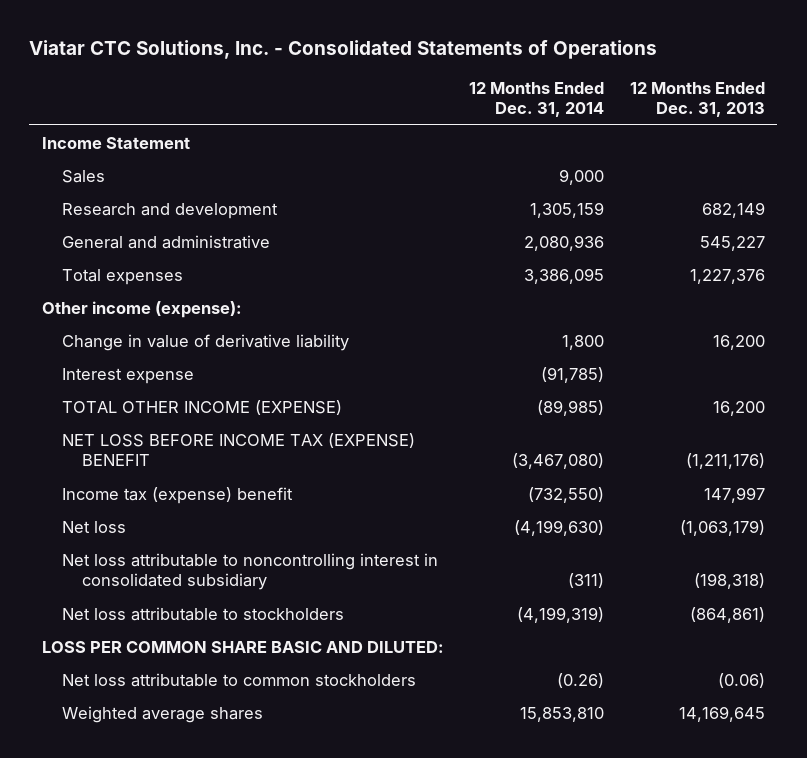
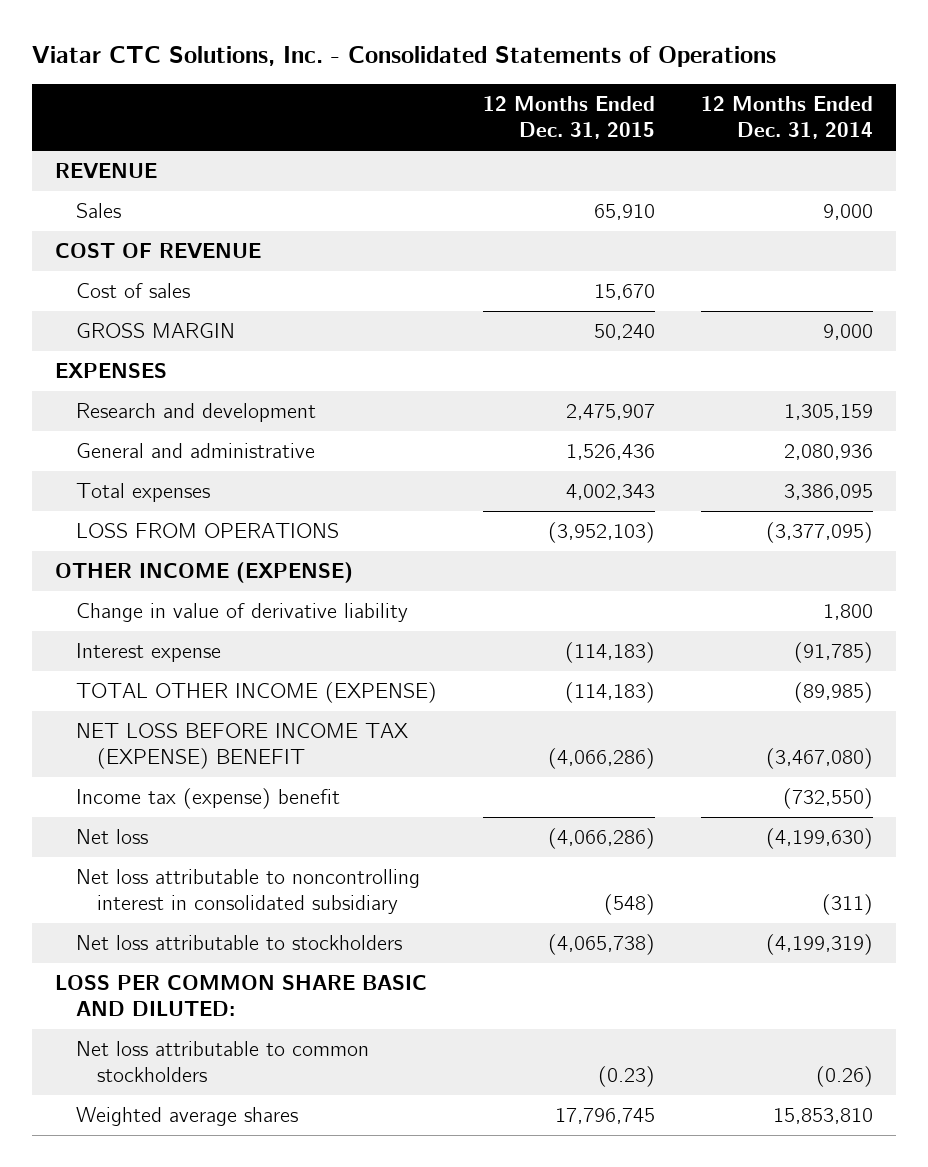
- | 12 Months Ended Dec. 31, 2014 | 12 Months Ended Dec. 31, 2013
+ | 12 Months Ended Dec. 31, 2015 | 12 Months Ended Dec. 31, 2014
- Income Statement
+ REVENUE
+ COST OF REVENUE
+ Cost of sales | 15,670 |
+ GROSS MARGIN | 50,240 | 9,000
+ EXPENSES
- Other income (expense):
+ LOSS FROM OPERATIONS | (3,952,103) | (3,377,095)
+ OTHER INCOME (EXPENSE)

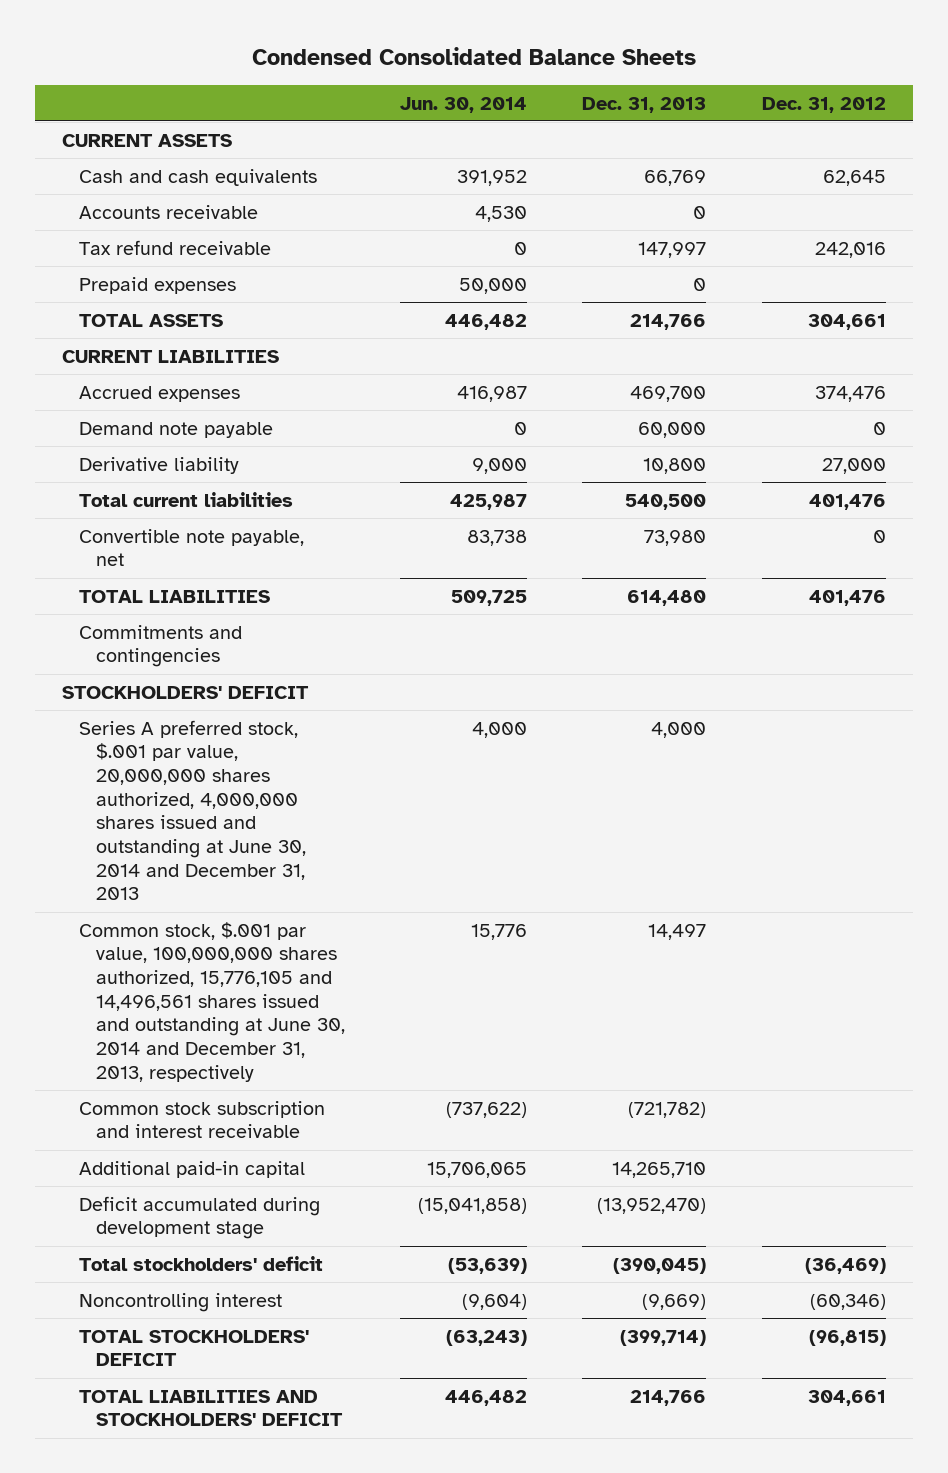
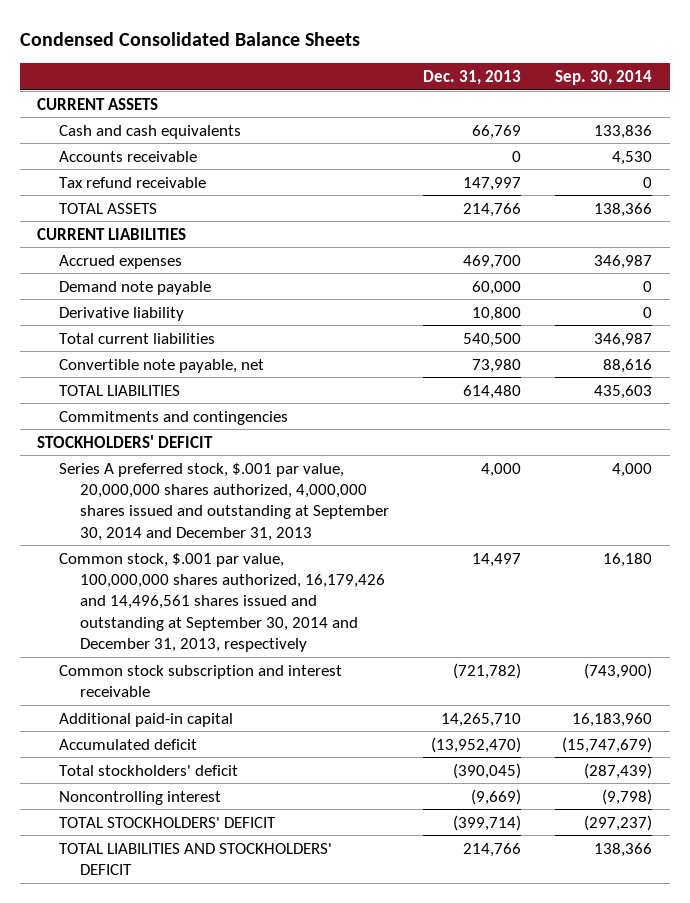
- | Jun. 30, 2014 | Dec. 31, 2013 | Dec. 31, 2012
+ | Dec. 31, 2013 | Sep. 30, 2014
- Prepaid expenses | 50,000 | 0 |
- Series A preferred stock, $.001 par value, 20,000,000 shares authorized, 4,000,000 shares issued and outstanding at June 30, 2014 and December 31, 2013 | 4,000 | 4,000 |
- Common stock, $.001 par value, 100,000,000 shares authorized, 15,776,105 and 14,496,561 shares issued and outstanding at June 30, 2014 and December 31, 2013, respectively | 15,776 | 14,497 |
+ Series A preferred stock, $.001 par value, 20,000,000 shares authorized, 4,000,000 shares issued and outstanding at September 30, 2014 and December 31, 2013 | 4,000 | 4,000
+ Common stock, $.001 par value, 100,000,000 shares authorized, 16,179,426 and 14,496,561 shares issued and outstanding at September 30, 2014 and December 31, 2013, respectively | 14,497 | 16,180
- Deficit accumulated during development stage | (15,041,858) | (13,952,470) |
+ Accumulated deficit | (13,952,470) | (15,747,679)

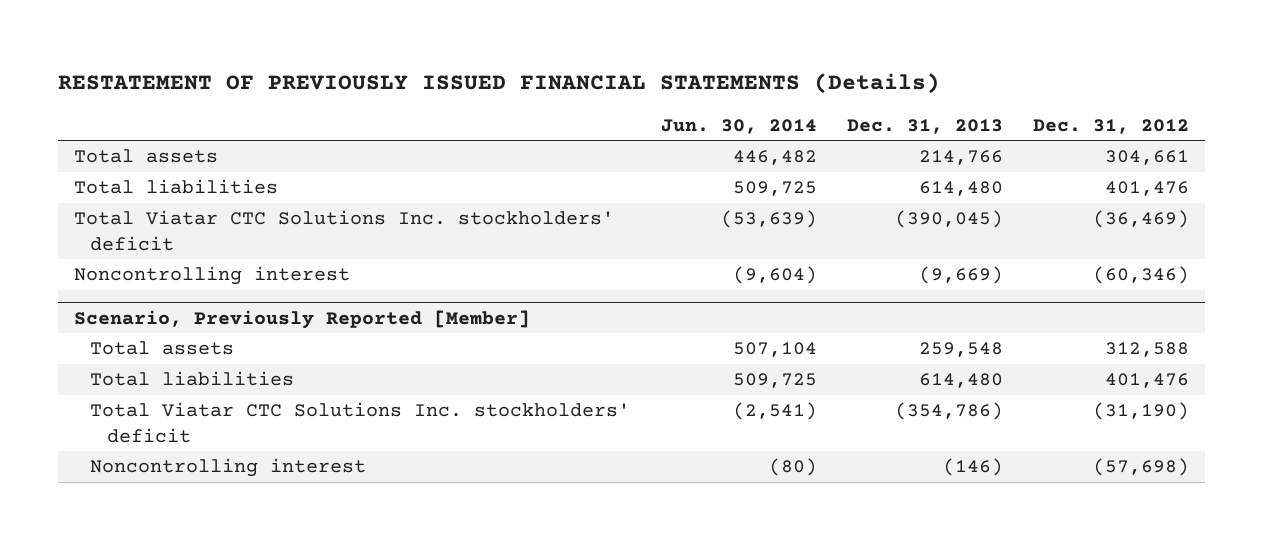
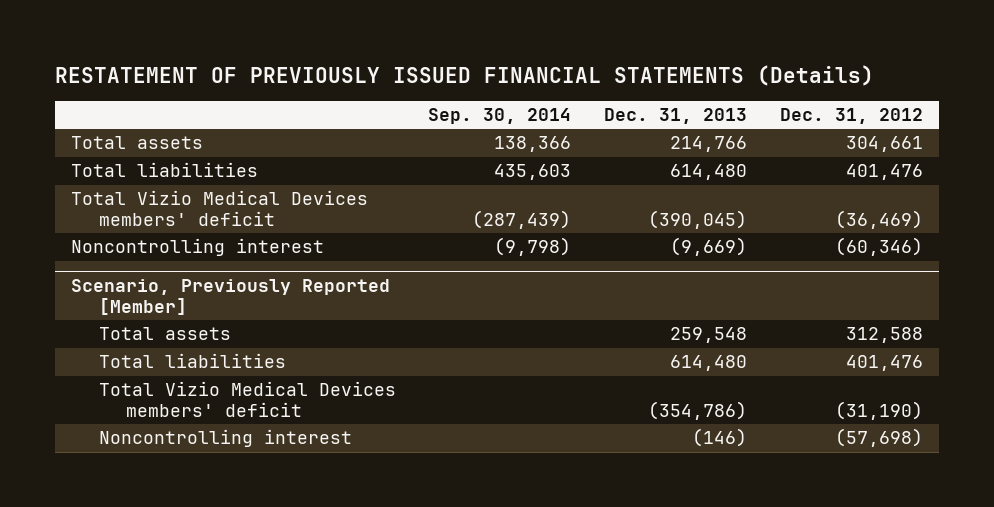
- | Jun. 30, 2014 | Dec. 31, 2013 | Dec. 31, 2012
+ | Sep. 30, 2014 | Dec. 31, 2013 | Dec. 31, 2012
- Total Viatar CTC Solutions Inc. stockholders' deficit | (53,639) | (390,045) | (36,469)
+ Total Vizio Medical Devices members' deficit | (287,439) | (390,045) | (36,469)
@ Scenario, Previously Reported [Member]
- Total Viatar CTC Solutions Inc. stockholders' deficit | (2,541) | (354,786) | (31,190)
+ Total Vizio Medical Devices members' deficit | | (354,786) | (31,190)

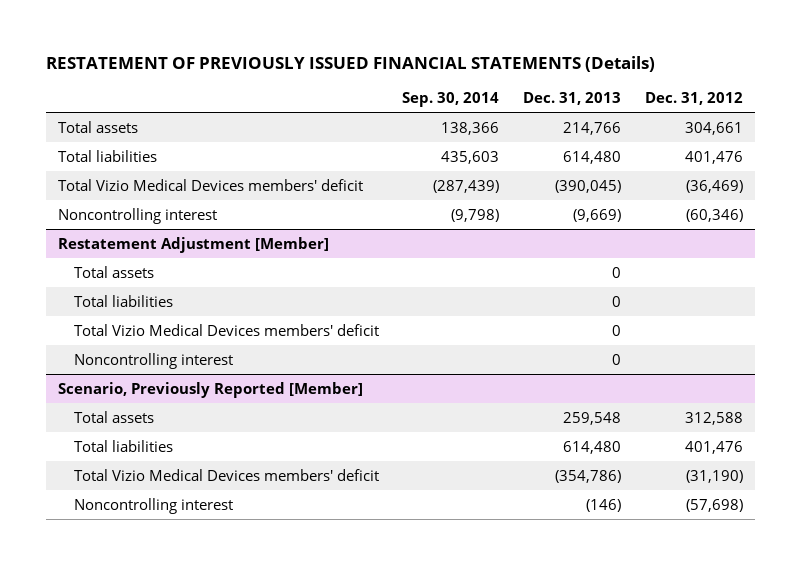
+ Restatement Adjustment [Member]
+ Total assets | | 0 |
+ Total liabilities | | 0 |
+ Total Vizio Medical Devices members' deficit | | 0 |
+ Noncontrolling interest | | 0 |

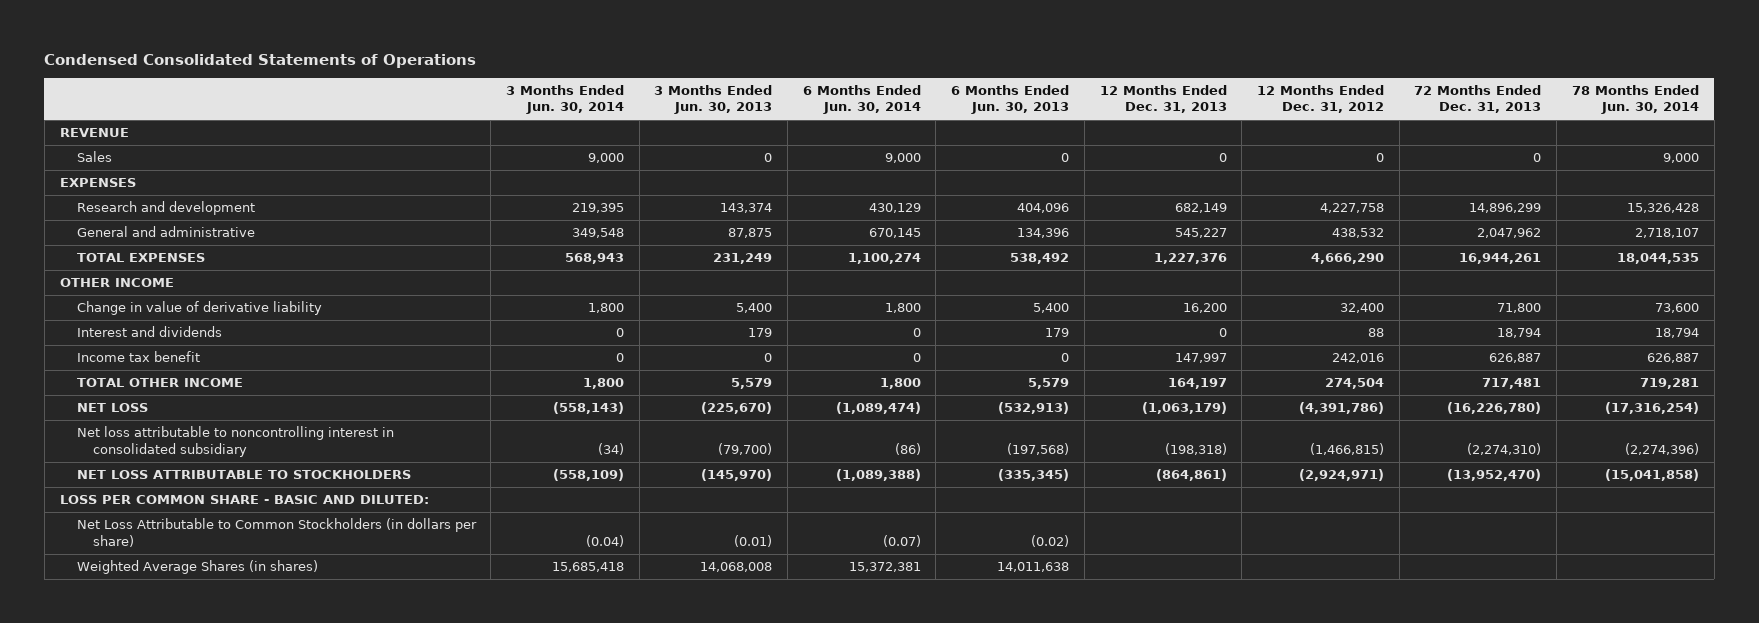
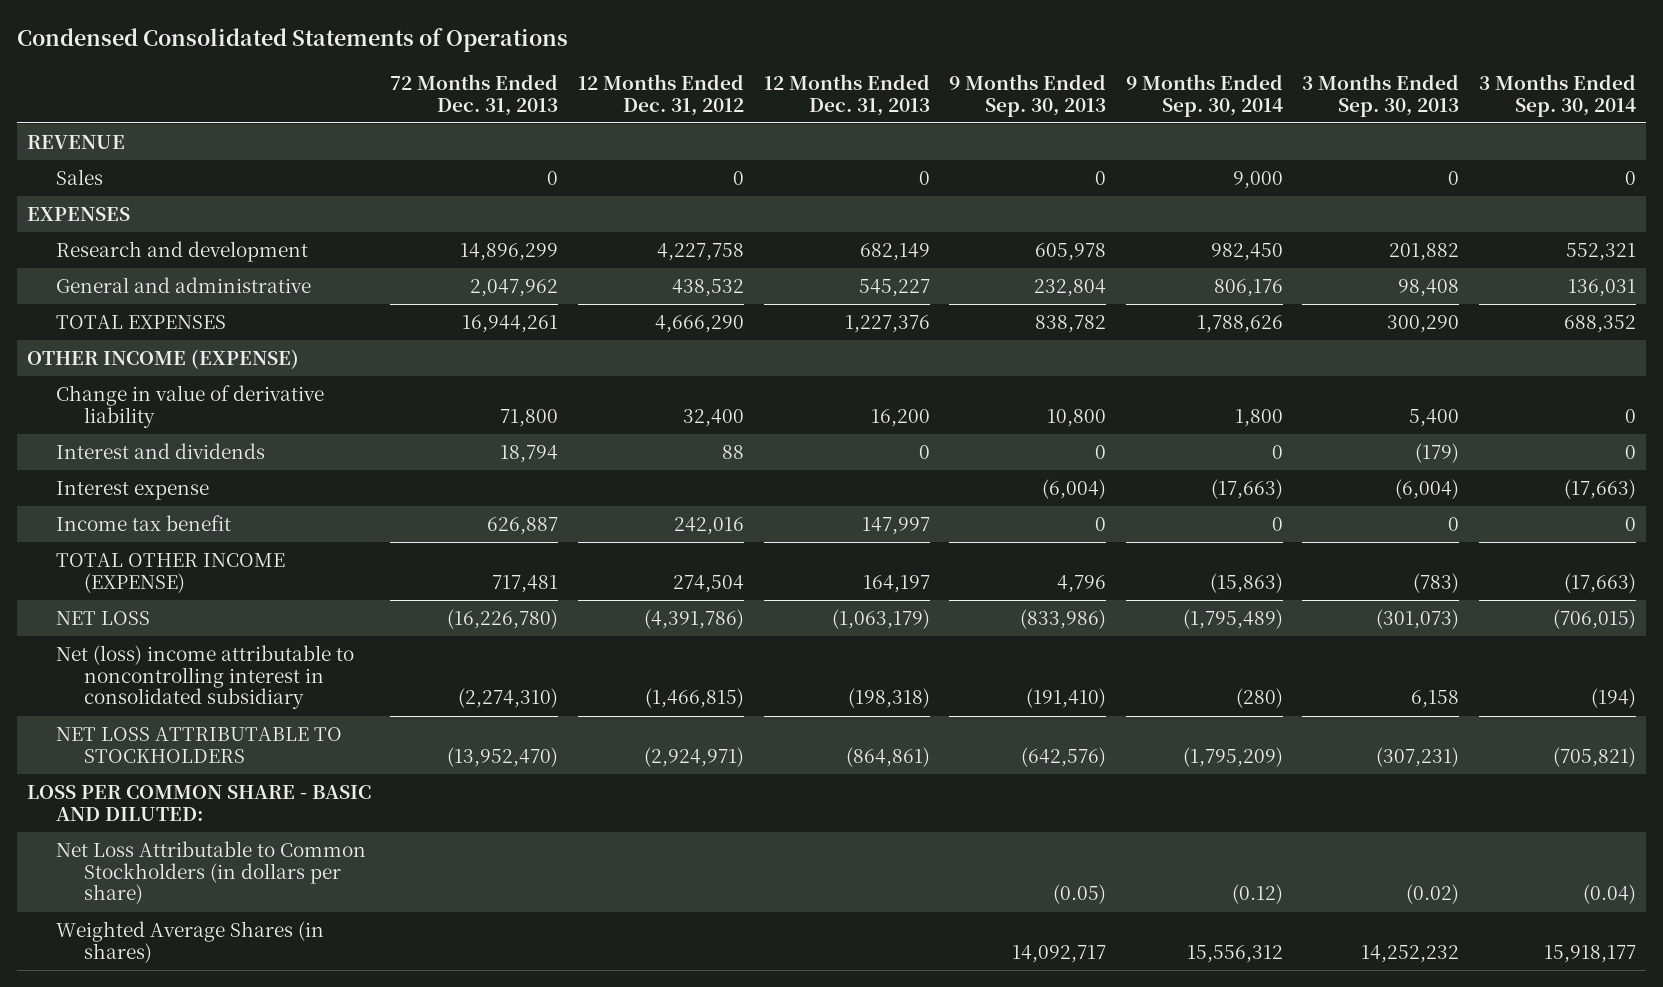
- | 3 Months Ended Jun. 30, 2014 | 3 Months Ended Jun. 30, 2013 | 6 Months Ended Jun. 30, 2014 | 6 Months Ended Jun. 30, 2013 | 12 Months Ended Dec. 31, 2013 | 12 Months Ended Dec. 31, 2012 | 72 Months Ended Dec. 31, 2013 | 78 Months Ended Jun. 30, 2014
+ | 72 Months Ended Dec. 31, 2013 | 12 Months Ended Dec. 31, 2012 | 12 Months Ended Dec. 31, 2013 | 9 Months Ended Sep. 30, 2013 | 9 Months Ended Sep. 30, 2014 | 3 Months Ended Sep. 30, 2013 | 3 Months Ended Sep. 30, 2014
- OTHER INCOME
+ OTHER INCOME (EXPENSE)
+ Interest expense | | | | (6,004) | (17,663) | (6,004) | (17,663)
- TOTAL OTHER INCOME | 1,800 | 5,579 | 1,800 | 5,579 | 164,197 | 274,504 | 717,481 | 719,281
+ TOTAL OTHER INCOME (EXPENSE) | 717,481 | 274,504 | 164,197 | 4,796 | (15,863) | (783) | (17,663)
- Net loss attributable to noncontrolling interest in consolidated subsidiary | (34) | (79,700) | (86) | (197,568) | (198,318) | (1,466,815) | (2,274,310) | (2,274,396)
+ Net (loss) income attributable to noncontrolling interest in consolidated subsidiary | (2,274,310) | (1,466,815) | (198,318) | (191,410) | (280) | 6,158 | (194)

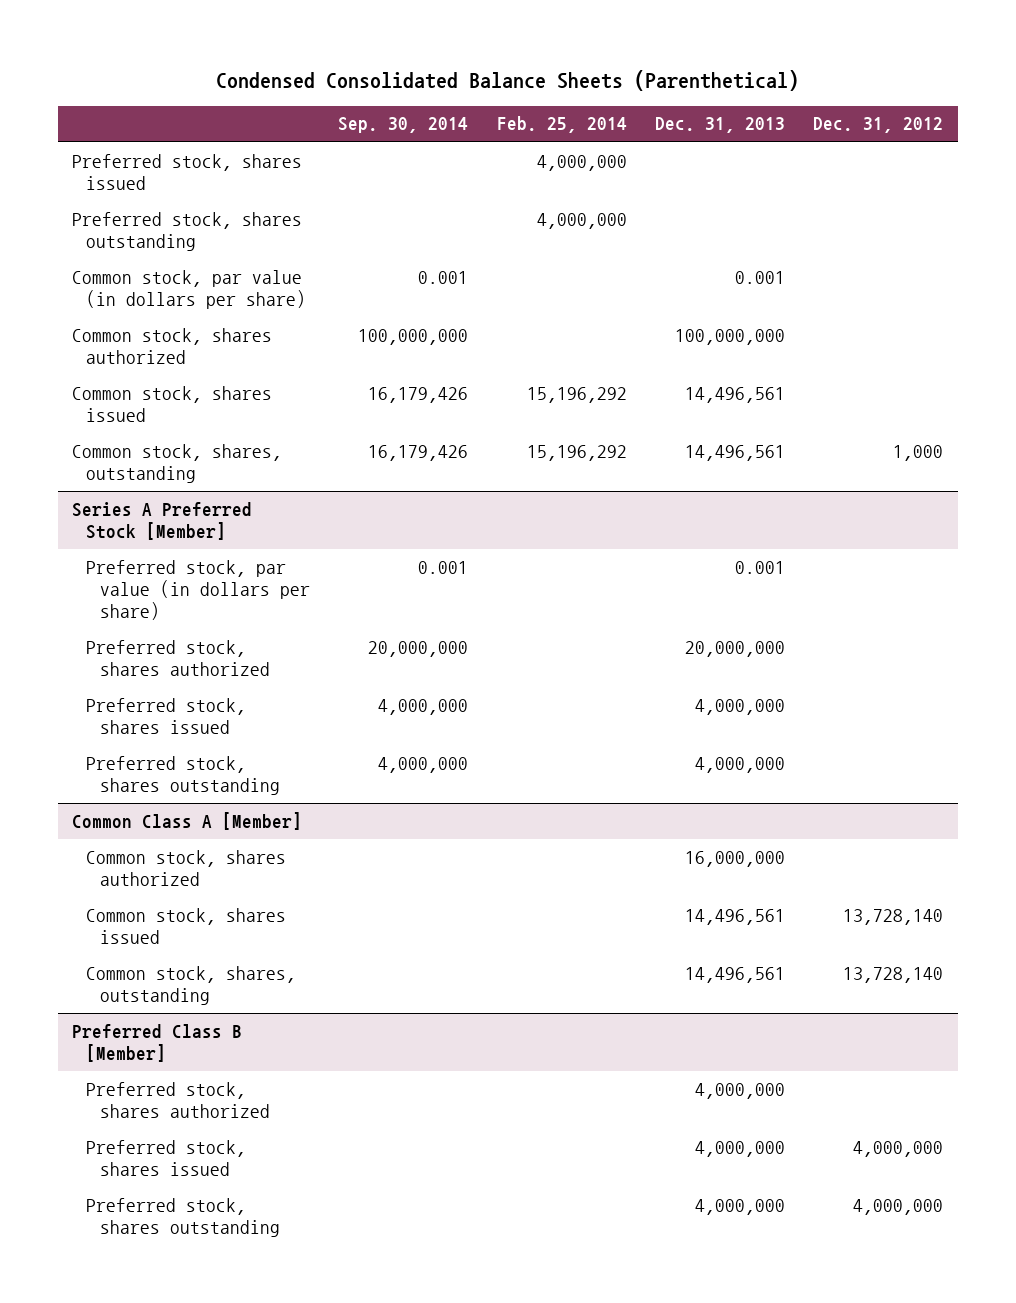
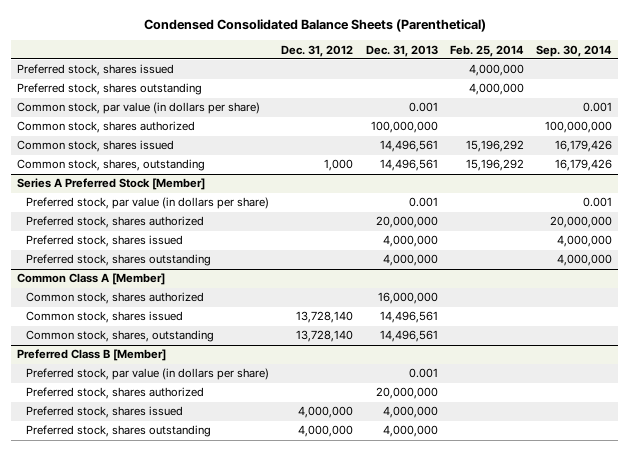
- | Sep. 30, 2014 | Feb. 25, 2014 | Dec. 31, 2013 | Dec. 31, 2012
+ | Dec. 31, 2012 | Dec. 31, 2013 | Feb. 25, 2014 | Sep. 30, 2014
@ Preferred Class B [Member]
- Preferred stock, shares authorized | | | 4,000,000 |
+ Preferred stock, par value (in dollars per share) | | 0.001 | |
+ Preferred stock, shares authorized | | 20,000,000 | |

